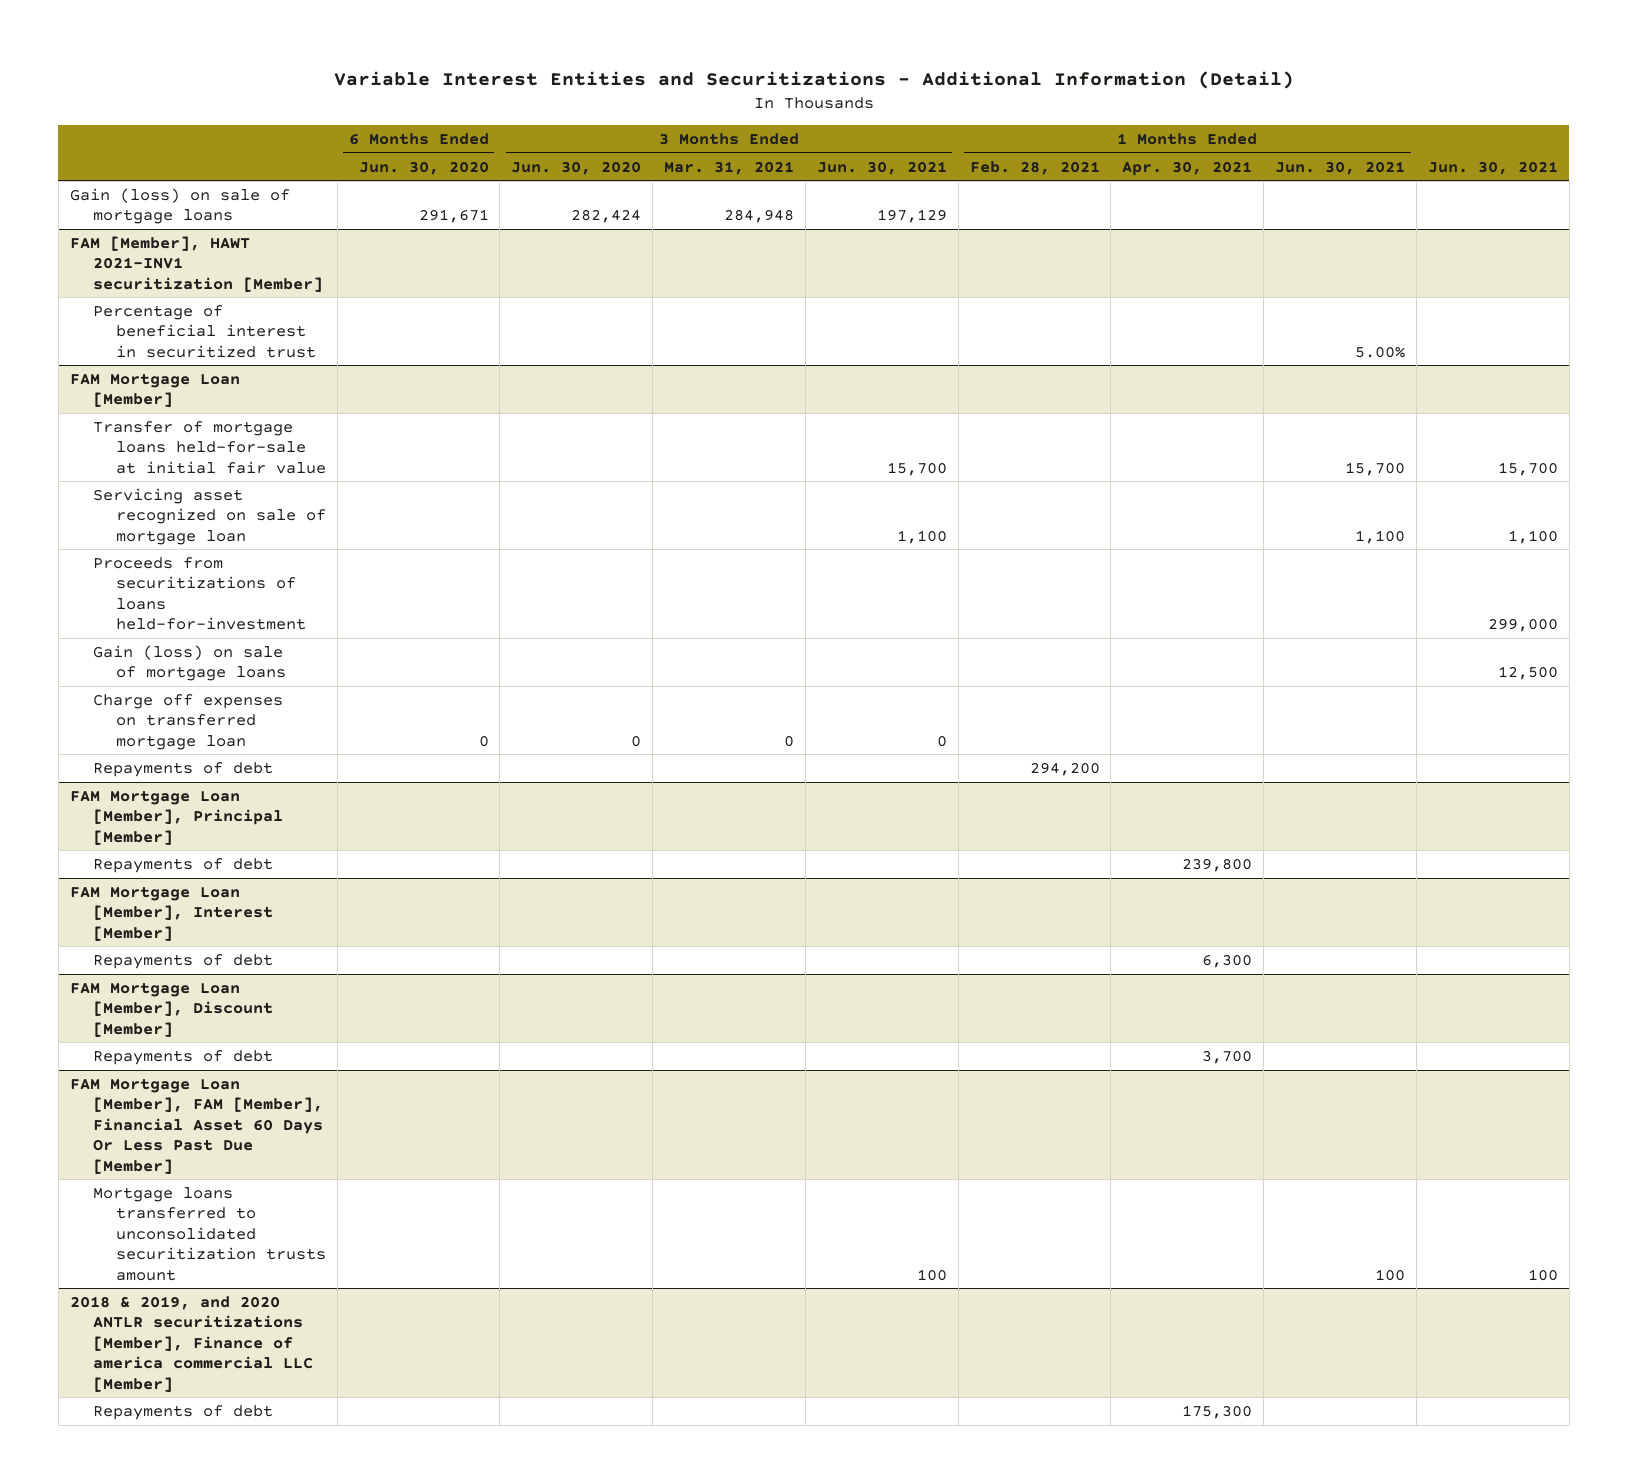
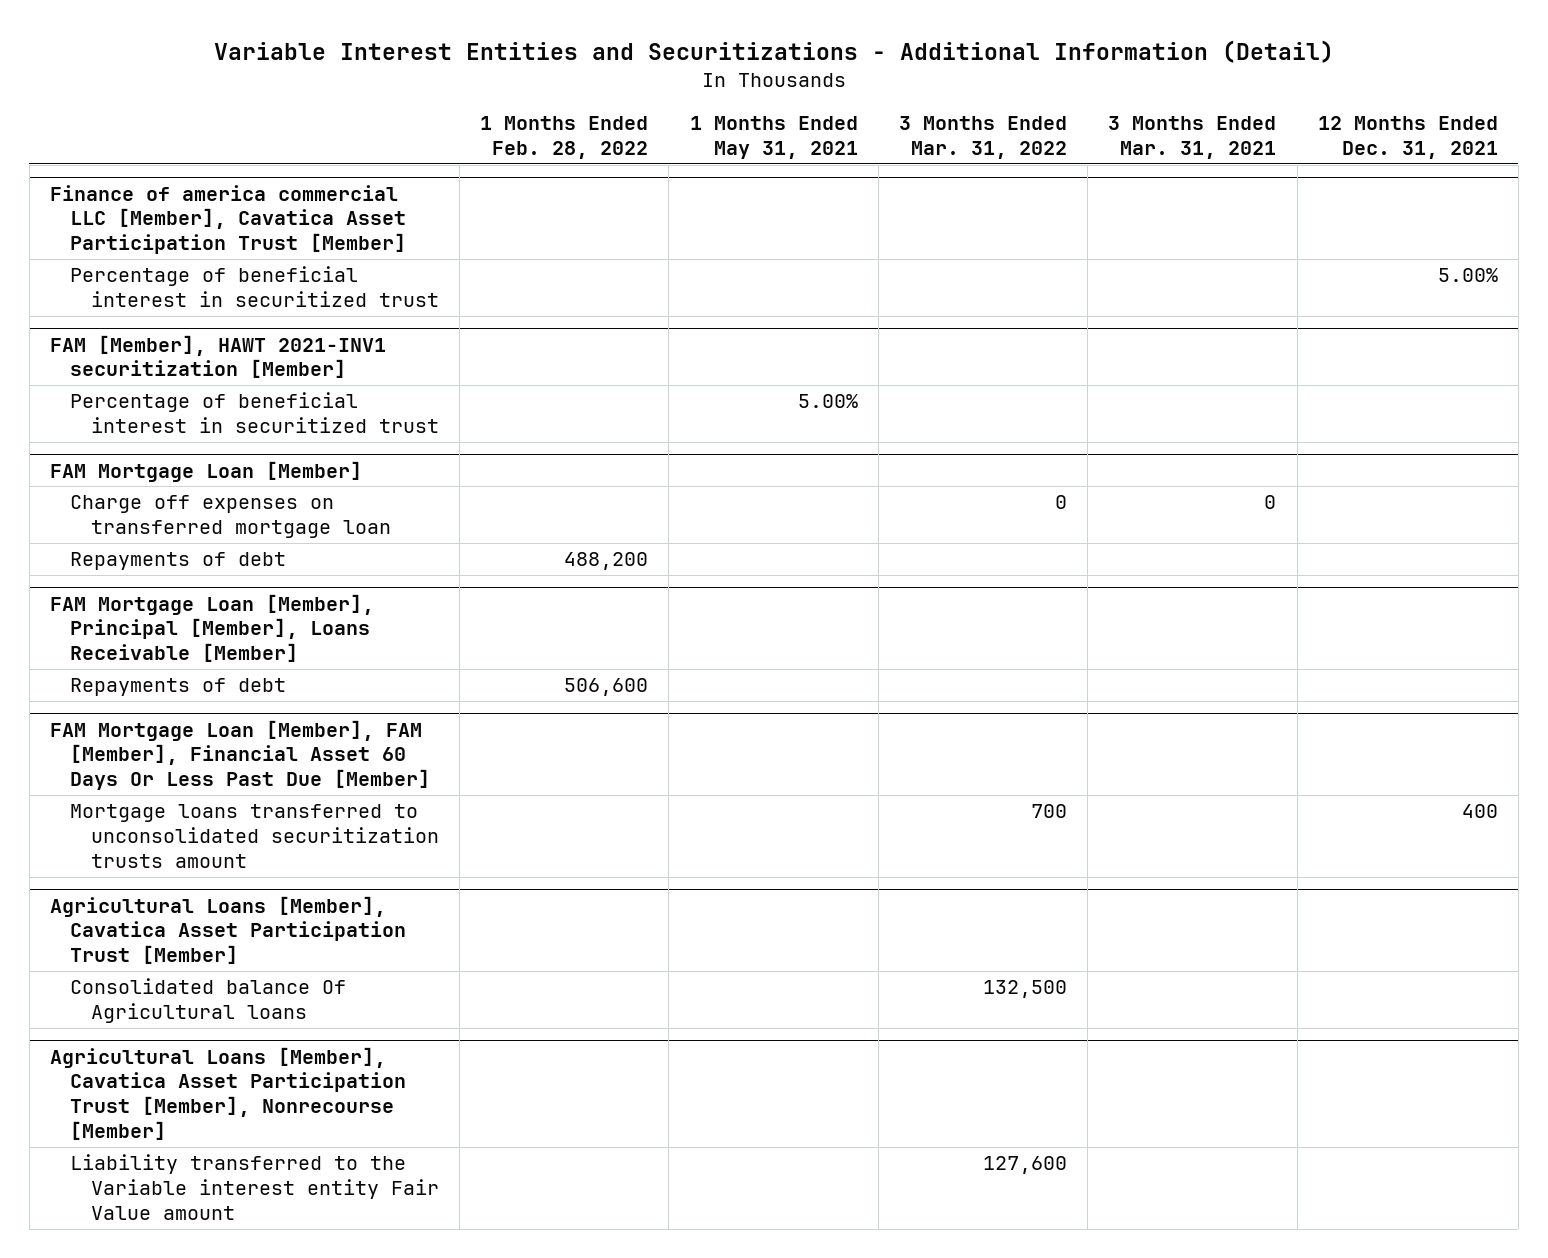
- | 6 Months Ended Jun. 30, 2020 | 3 Months Ended Jun. 30, 2020 | 3 Months Ended Mar. 31, 2021 | 3 Months Ended Jun. 30, 2021 | 1 Months Ended Feb. 28, 2021 | 1 Months Ended Apr. 30, 2021 | 1 Months Ended Jun. 30, 2021 | Jun. 30, 2021
+ | 1 Months Ended Feb. 28, 2022 | 1 Months Ended May 31, 2021 | 3 Months Ended Mar. 31, 2022 | 3 Months Ended Mar. 31, 2021 | 12 Months Ended Dec. 31, 2021
- Gain (loss) on sale of mortgage loans | 291,671 | 282,424 | 284,948 | 197,129 | | | |
+ Finance of america commercial LLC [Member], Cavatica Asset Participation Trust [Member]
+ Percentage of beneficial interest in securitized trust | | | | | 5.00%
@ FAM Mortgage Loan [Member]
- Transfer of mortgage loans held-for-sale at initial fair value | | | | 15,700 | | | 15,700 | 15,700
- Servicing asset recognized on sale of mortgage loan | | | | 1,100 | | | 1,100 | 1,100
- Proceeds from securitizations of loans held-for-investment | | | | | | | | 299,000
- Gain (loss) on sale of mortgage loans | | | | | | | | 12,500
- FAM Mortgage Loan [Member], Principal [Member]
+ FAM Mortgage Loan [Member], Principal [Member], Loans Receivable [Member]
- FAM Mortgage Loan [Member], Interest [Member]
- Repayments of debt | | | | | | 6,300 | |
- FAM Mortgage Loan [Member], Discount [Member]
- Repayments of debt | | | | | | 3,700 | |
- 2018 & 2019, and 2020 ANTLR securitizations [Member], Finance of america commercial LLC [Member]
- Repayments of debt | | | | | | 175,300 | |
+ Agricultural Loans [Member], Cavatica Asset Participation Trust [Member]
+ Consolidated balance Of Agricultural loans | | | 132,500 | |
+ Agricultural Loans [Member], Cavatica Asset Participation Trust [Member], Nonrecourse [Member]
+ Liability transferred to the Variable interest entity Fair Value amount | | | 127,600 | |

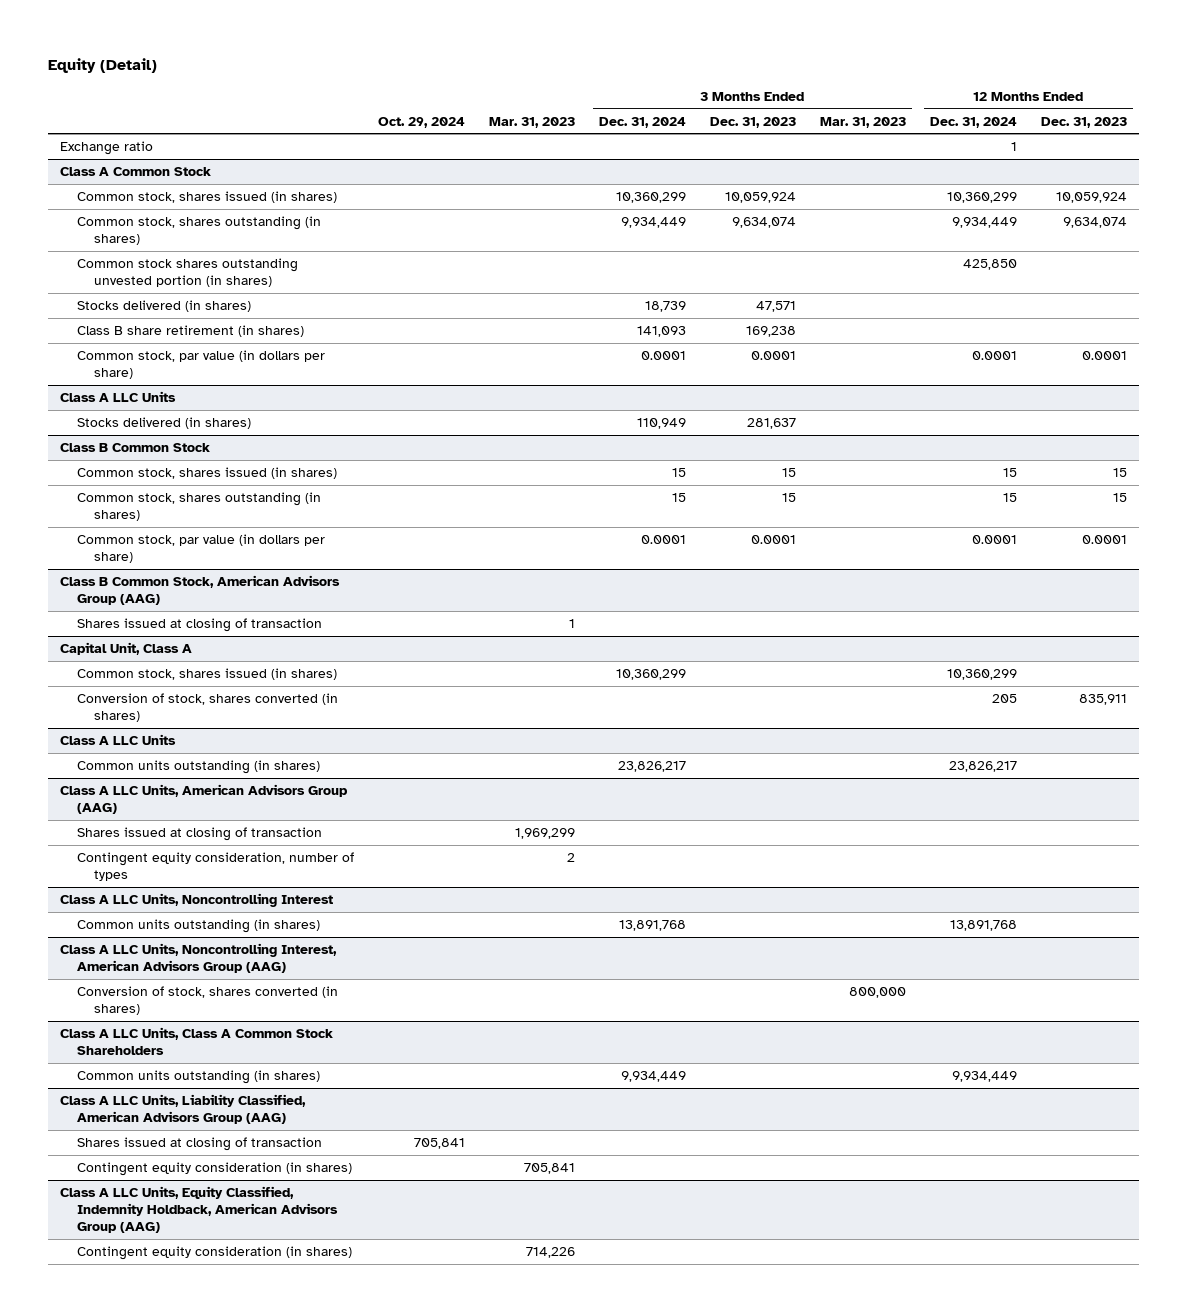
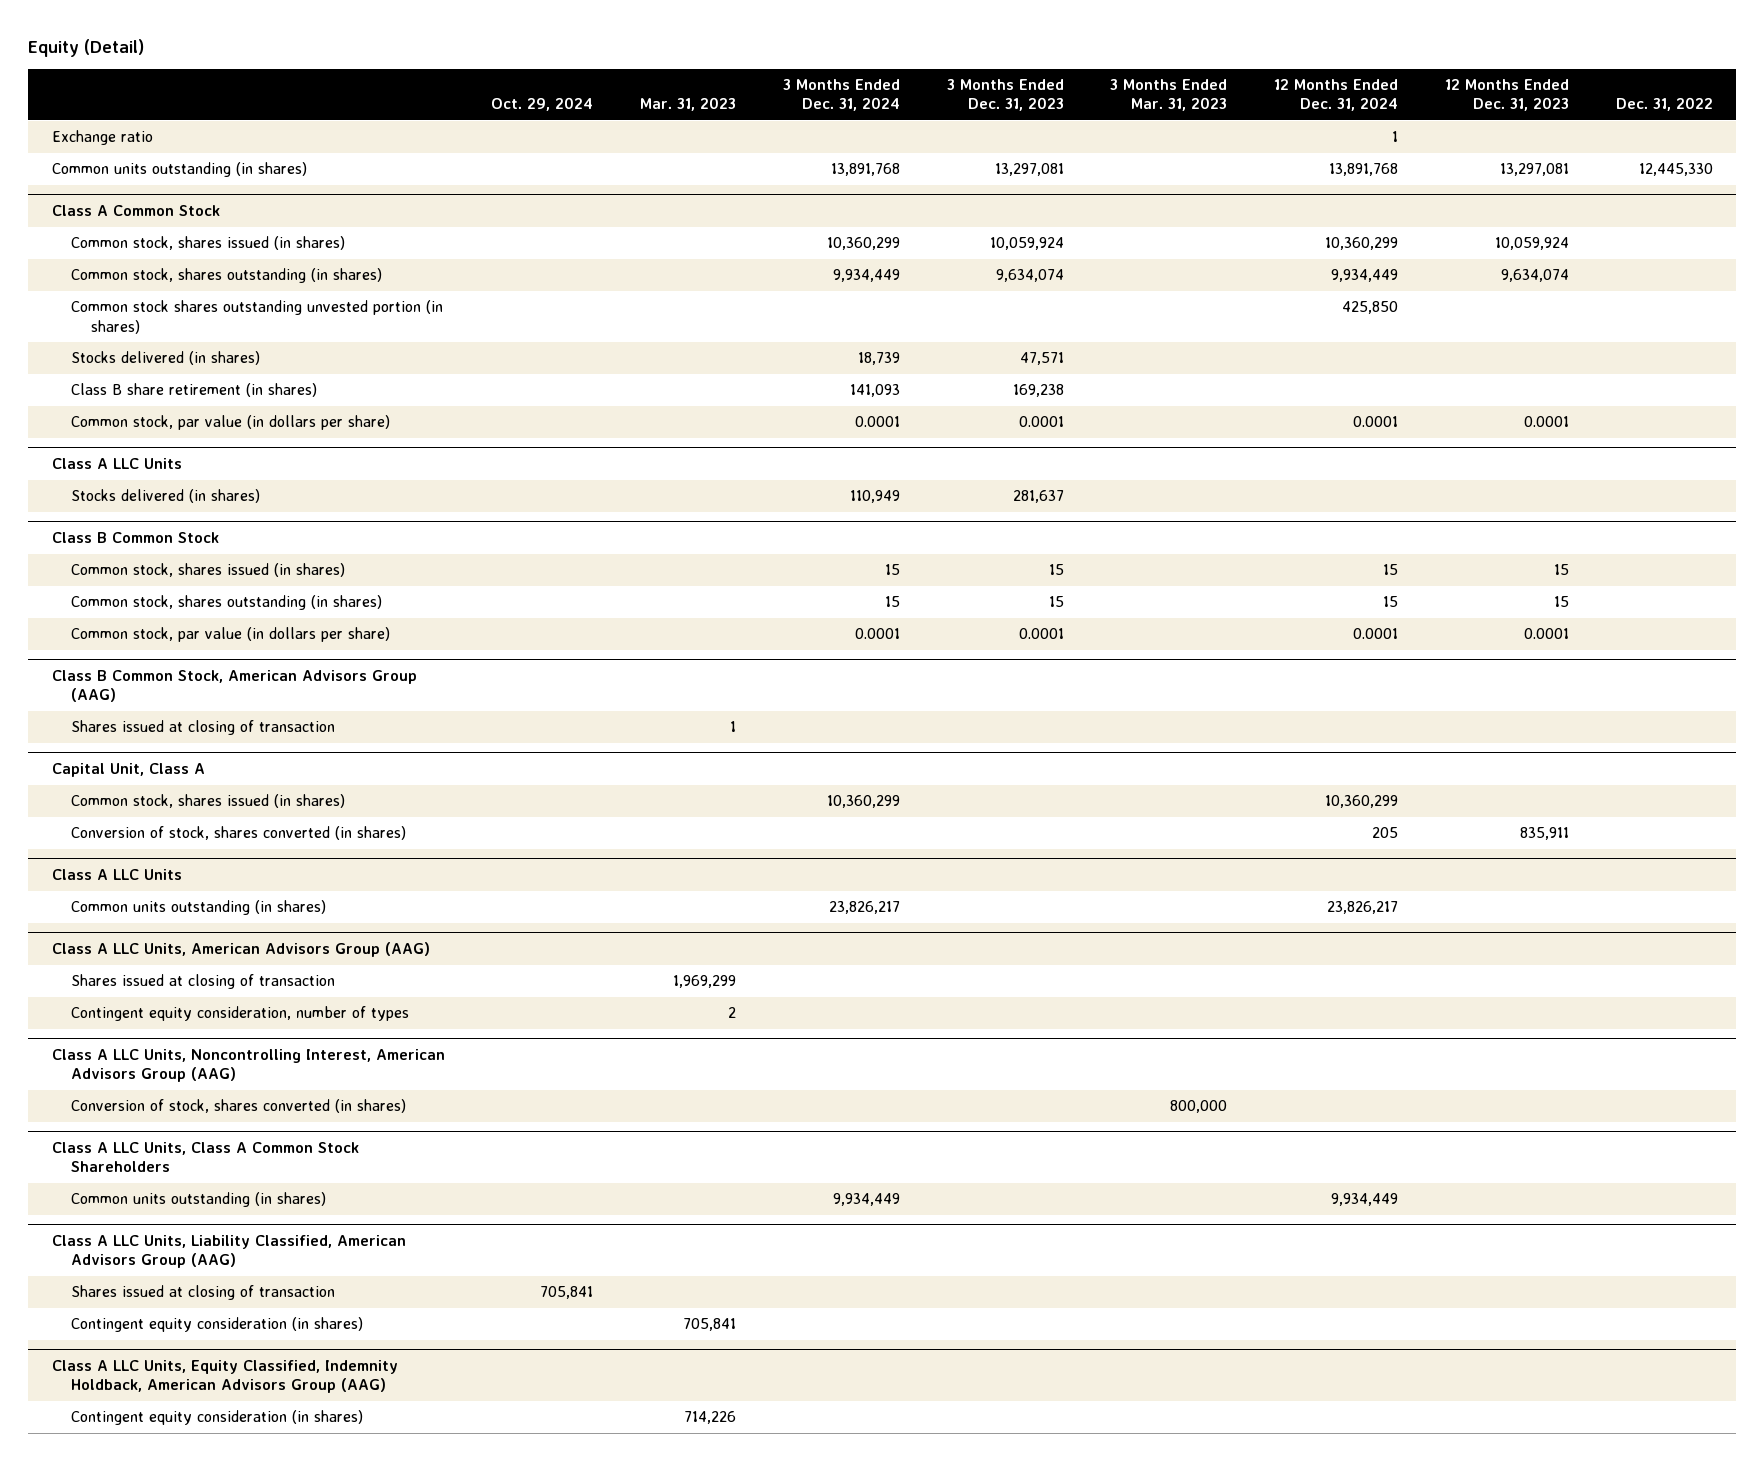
- | Oct. 29, 2024 | Mar. 31, 2023 | 3 Months Ended Dec. 31, 2024 | 3 Months Ended Dec. 31, 2023 | 3 Months Ended Mar. 31, 2023 | 12 Months Ended Dec. 31, 2024 | 12 Months Ended Dec. 31, 2023
+ | Oct. 29, 2024 | Mar. 31, 2023 | 3 Months Ended Dec. 31, 2024 | 3 Months Ended Dec. 31, 2023 | 3 Months Ended Mar. 31, 2023 | 12 Months Ended Dec. 31, 2024 | 12 Months Ended Dec. 31, 2023 | Dec. 31, 2022
+ Common units outstanding (in shares) | | | 13,891,768 | 13,297,081 | | 13,891,768 | 13,297,081 | 12,445,330
- Class A LLC Units, Noncontrolling Interest
- Common units outstanding (in shares) | | | 13,891,768 | | | 13,891,768 |

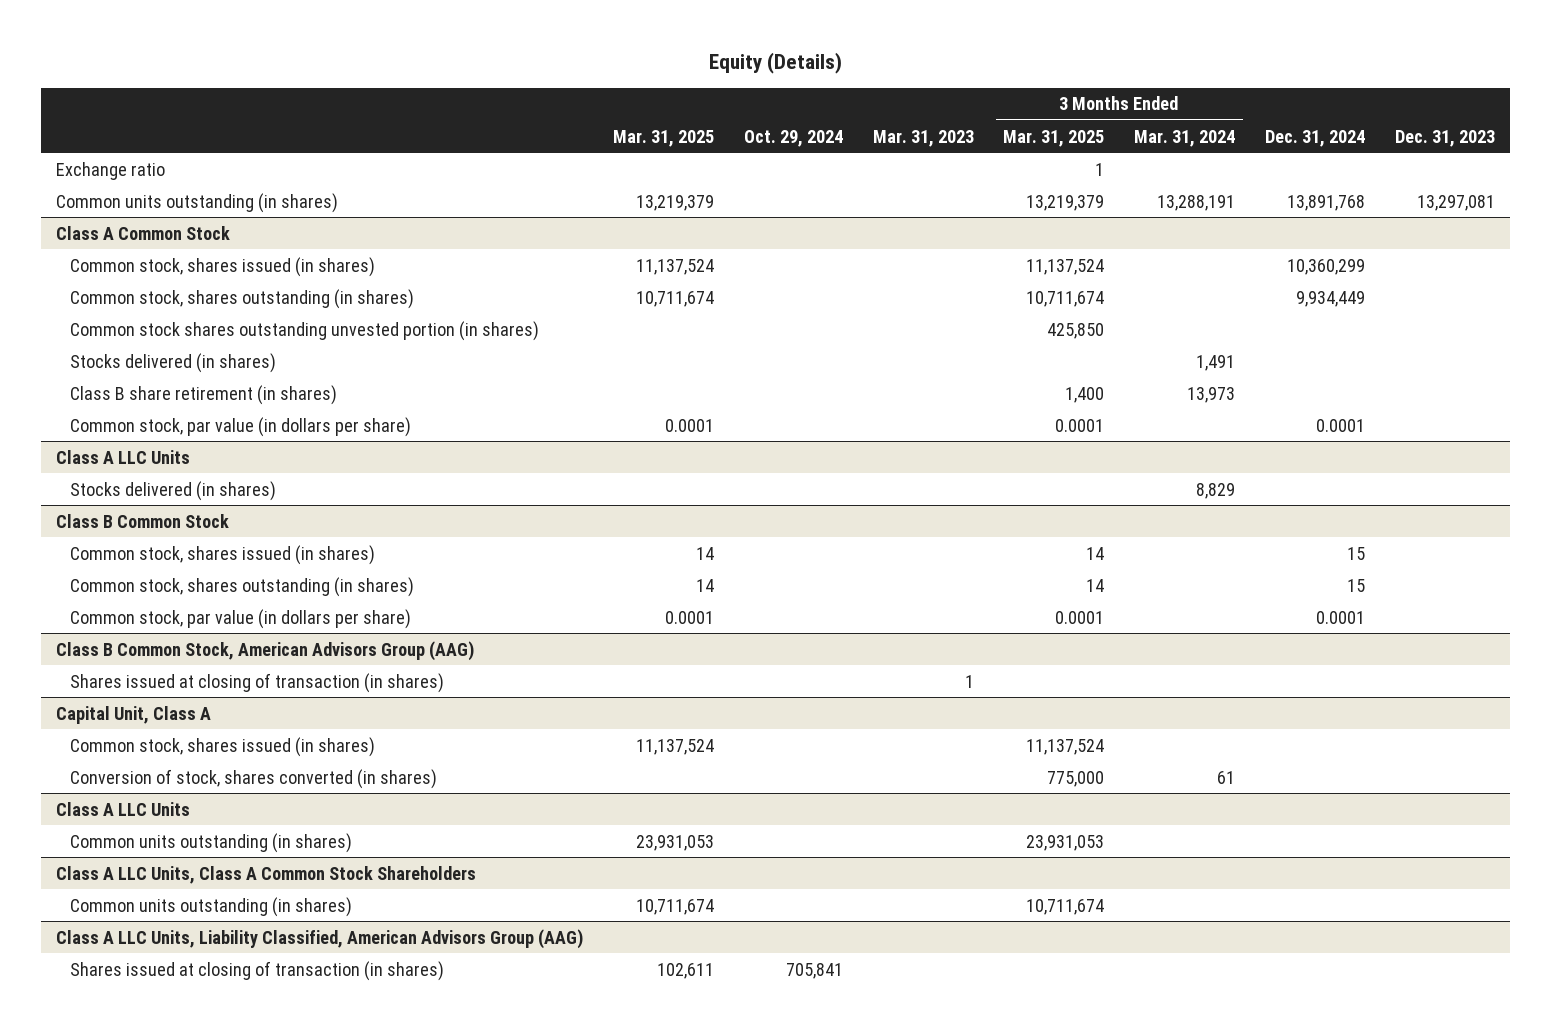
- Equity (Detail)
+ Equity (Details)
- | Oct. 29, 2024 | Mar. 31, 2023 | 3 Months Ended Dec. 31, 2024 | 3 Months Ended Dec. 31, 2023 | 3 Months Ended Mar. 31, 2023 | 12 Months Ended Dec. 31, 2024 | 12 Months Ended Dec. 31, 2023 | Dec. 31, 2022
+ | Mar. 31, 2025 | Oct. 29, 2024 | Mar. 31, 2023 | 3 Months Ended Mar. 31, 2025 | 3 Months Ended Mar. 31, 2024 | Dec. 31, 2024 | Dec. 31, 2023
@ Class B Common Stock, American Advisors Group (AAG)
- Shares issued at closing of transaction | | 1 | | | | | |
+ Shares issued at closing of transaction (in shares) | | | 1 | | | |
- Class A LLC Units, American Advisors Group (AAG)
- Shares issued at closing of transaction | | 1,969,299 | | | | | |
- Contingent equity consideration, number of types | | 2 | | | | | |
- Class A LLC Units, Noncontrolling Interest, American Advisors Group (AAG)
- Conversion of stock, shares converted (in shares) | | | | | 800,000 | | |
@ Class A LLC Units, Liability Classified, American Advisors Group (AAG)
- Shares issued at closing of transaction | 705,841 | | | | | | |
- Contingent equity consideration (in shares) | | 705,841 | | | | | |
- Class A LLC Units, Equity Classified, Indemnity Holdback, American Advisors Group (AAG)
- Contingent equity consideration (in shares) | | 714,226 | | | | | |
@ Class A LLC Units, Liability Classified, American Advisors Group (AAG)
+ Shares issued at closing of transaction (in shares) | 102,611 | 705,841 | | | | |

